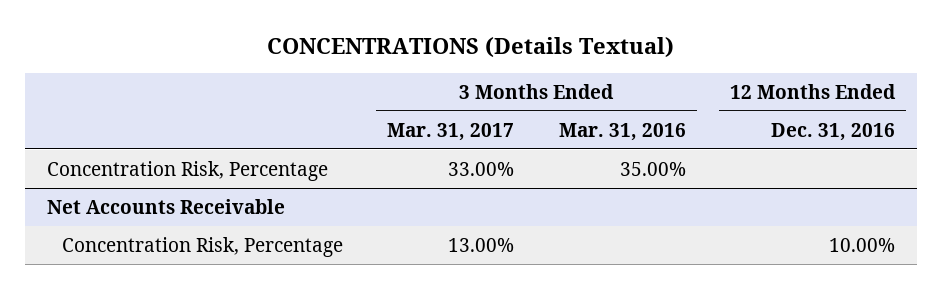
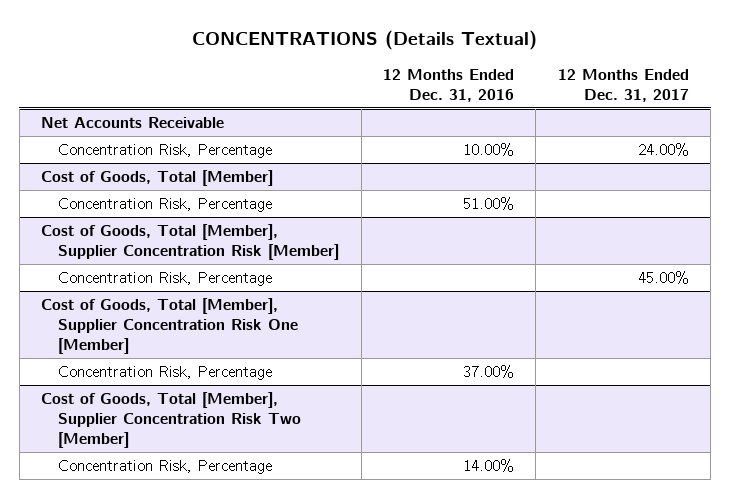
- | 3 Months Ended Mar. 31, 2017 | 3 Months Ended Mar. 31, 2016 | 12 Months Ended Dec. 31, 2016
+ | 12 Months Ended Dec. 31, 2016 | 12 Months Ended Dec. 31, 2017
- Concentration Risk, Percentage | 33.00% | 35.00% |
+ Cost of Goods, Total [Member]
+ Concentration Risk, Percentage | 51.00% |
+ Cost of Goods, Total [Member], Supplier Concentration Risk [Member]
+ Concentration Risk, Percentage | | 45.00%
+ Cost of Goods, Total [Member], Supplier Concentration Risk One [Member]
+ Concentration Risk, Percentage | 37.00% |
+ Cost of Goods, Total [Member], Supplier Concentration Risk Two [Member]
+ Concentration Risk, Percentage | 14.00% |

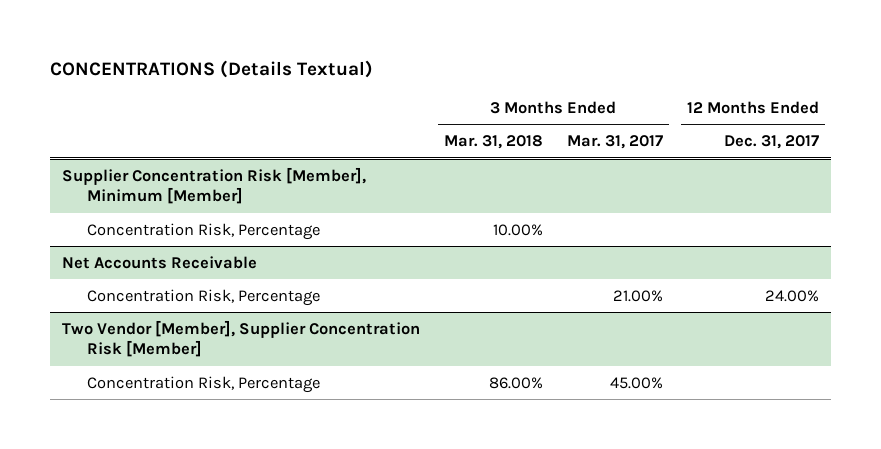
- | 12 Months Ended Dec. 31, 2016 | 12 Months Ended Dec. 31, 2017
+ | 3 Months Ended Mar. 31, 2018 | 3 Months Ended Mar. 31, 2017 | 12 Months Ended Dec. 31, 2017
+ Supplier Concentration Risk [Member], Minimum [Member]
+ Concentration Risk, Percentage | 10.00% | |
- Cost of Goods, Total [Member]
- Concentration Risk, Percentage | 51.00% |
- Cost of Goods, Total [Member], Supplier Concentration Risk [Member]
- Concentration Risk, Percentage | | 45.00%
- Cost of Goods, Total [Member], Supplier Concentration Risk One [Member]
- Concentration Risk, Percentage | 37.00% |
- Cost of Goods, Total [Member], Supplier Concentration Risk Two [Member]
- Concentration Risk, Percentage | 14.00% |
+ Two Vendor [Member], Supplier Concentration Risk [Member]
+ Concentration Risk, Percentage | 86.00% | 45.00% |

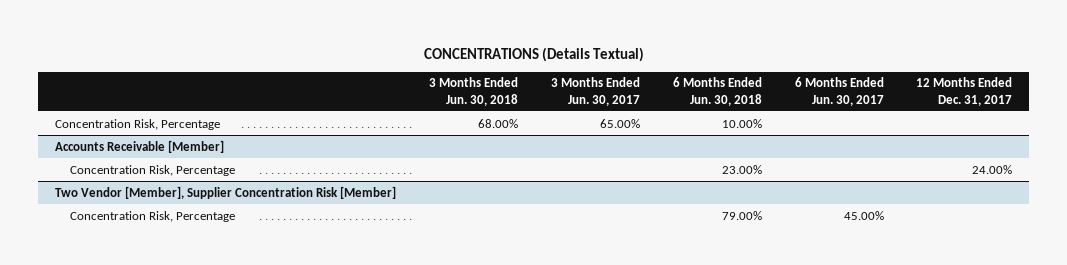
- | 3 Months Ended Mar. 31, 2018 | 3 Months Ended Mar. 31, 2017 | 12 Months Ended Dec. 31, 2017
+ | 3 Months Ended Jun. 30, 2018 | 3 Months Ended Jun. 30, 2017 | 6 Months Ended Jun. 30, 2018 | 6 Months Ended Jun. 30, 2017 | 12 Months Ended Dec. 31, 2017
- Supplier Concentration Risk [Member], Minimum [Member]
- Concentration Risk, Percentage | 10.00% | |
- Net Accounts Receivable
+ Concentration Risk, Percentage | 68.00% | 65.00% | 10.00% | |
+ Accounts Receivable [Member]

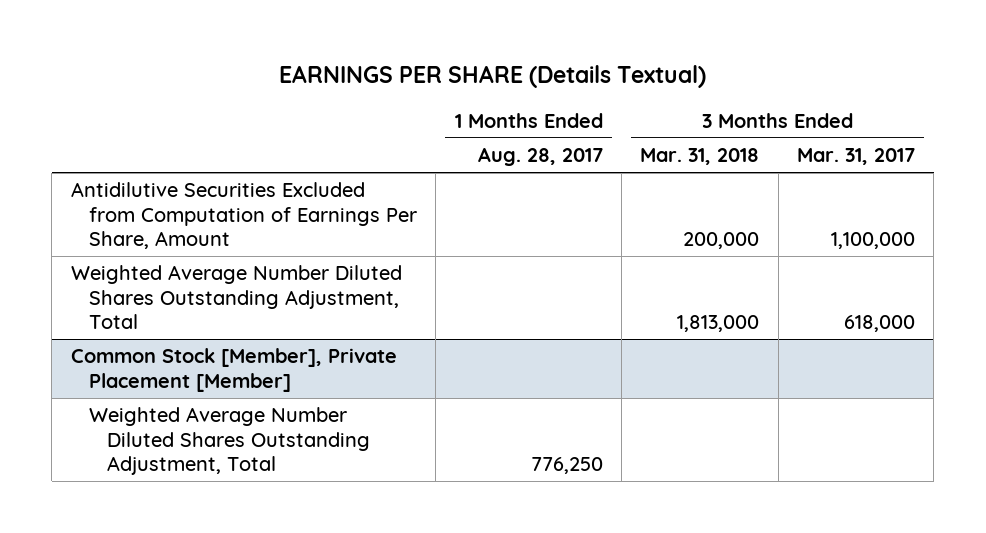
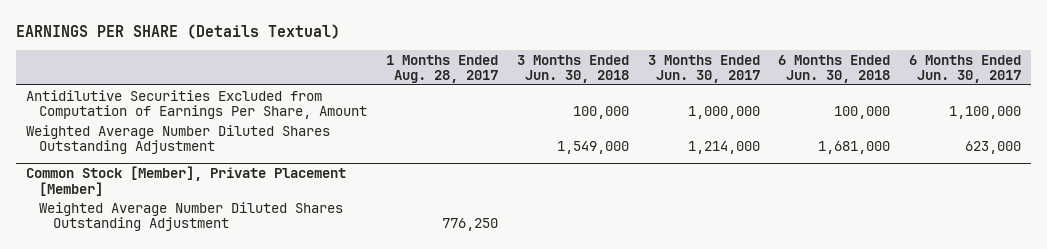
- | 1 Months Ended Aug. 28, 2017 | 3 Months Ended Mar. 31, 2018 | 3 Months Ended Mar. 31, 2017
+ | 1 Months Ended Aug. 28, 2017 | 3 Months Ended Jun. 30, 2018 | 3 Months Ended Jun. 30, 2017 | 6 Months Ended Jun. 30, 2018 | 6 Months Ended Jun. 30, 2017
- Weighted Average Number Diluted Shares Outstanding Adjustment, Total | | 1,813,000 | 618,000
+ Weighted Average Number Diluted Shares Outstanding Adjustment | | 1,549,000 | 1,214,000 | 1,681,000 | 623,000
@ Common Stock [Member], Private Placement [Member]
- Weighted Average Number Diluted Shares Outstanding Adjustment, Total | 776,250 | |
+ Weighted Average Number Diluted Shares Outstanding Adjustment | 776,250 | | | |

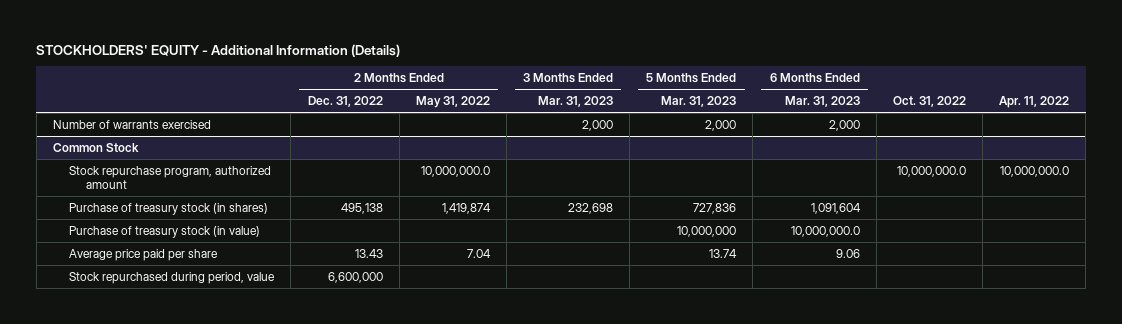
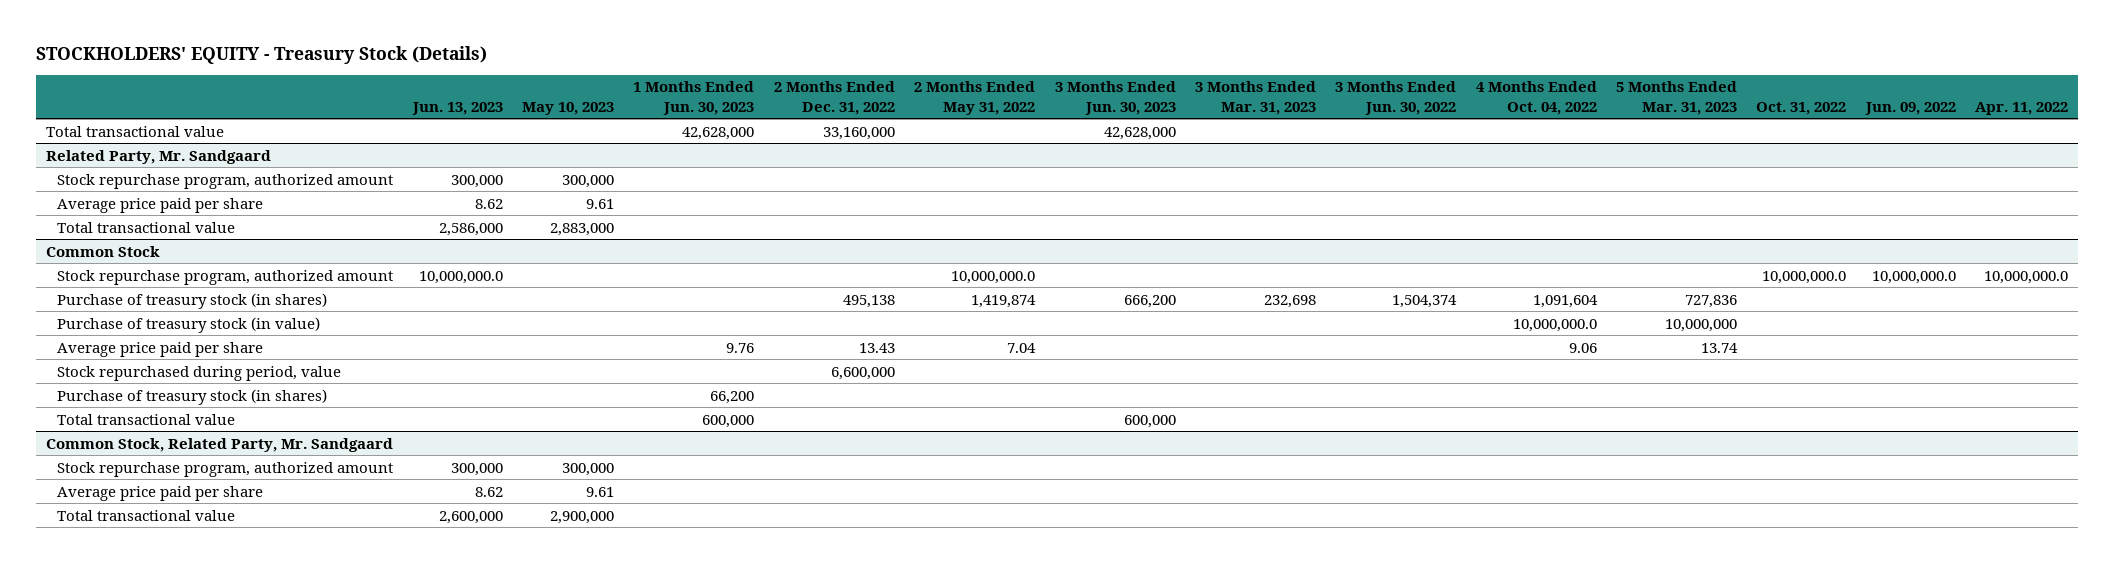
- STOCKHOLDERS' EQUITY - Additional Information (Details)
+ STOCKHOLDERS' EQUITY - Treasury Stock (Details)
- | 2 Months Ended Dec. 31, 2022 | 2 Months Ended May 31, 2022 | 3 Months Ended Mar. 31, 2023 | 5 Months Ended Mar. 31, 2023 | 6 Months Ended Mar. 31, 2023 | Oct. 31, 2022 | Apr. 11, 2022
+ | Jun. 13, 2023 | May 10, 2023 | 1 Months Ended Jun. 30, 2023 | 2 Months Ended Dec. 31, 2022 | 2 Months Ended May 31, 2022 | 3 Months Ended Jun. 30, 2023 | 3 Months Ended Mar. 31, 2023 | 3 Months Ended Jun. 30, 2022 | 4 Months Ended Oct. 04, 2022 | 5 Months Ended Mar. 31, 2023 | Oct. 31, 2022 | Jun. 09, 2022 | Apr. 11, 2022
- Number of warrants exercised | | | 2,000 | 2,000 | 2,000 | |
+ Total transactional value | | | 42,628,000 | 33,160,000 | | 42,628,000 | | | | | | |
+ Related Party, Mr. Sandgaard
+ Stock repurchase program, authorized amount | 300,000 | 300,000 | | | | | | | | | | |
+ Average price paid per share | 8.62 | 9.61 | | | | | | | | | | |
+ Total transactional value | 2,586,000 | 2,883,000 | | | | | | | | | | |
@ Common Stock
+ Purchase of treasury stock (in shares) | | | 66,200 | | | | | | | | | |
+ Total transactional value | | | 600,000 | | | 600,000 | | | | | | |
+ Common Stock, Related Party, Mr. Sandgaard
+ Stock repurchase program, authorized amount | 300,000 | 300,000 | | | | | | | | | | |
+ Average price paid per share | 8.62 | 9.61 | | | | | | | | | | |
+ Total transactional value | 2,600,000 | 2,900,000 | | | | | | | | | | |

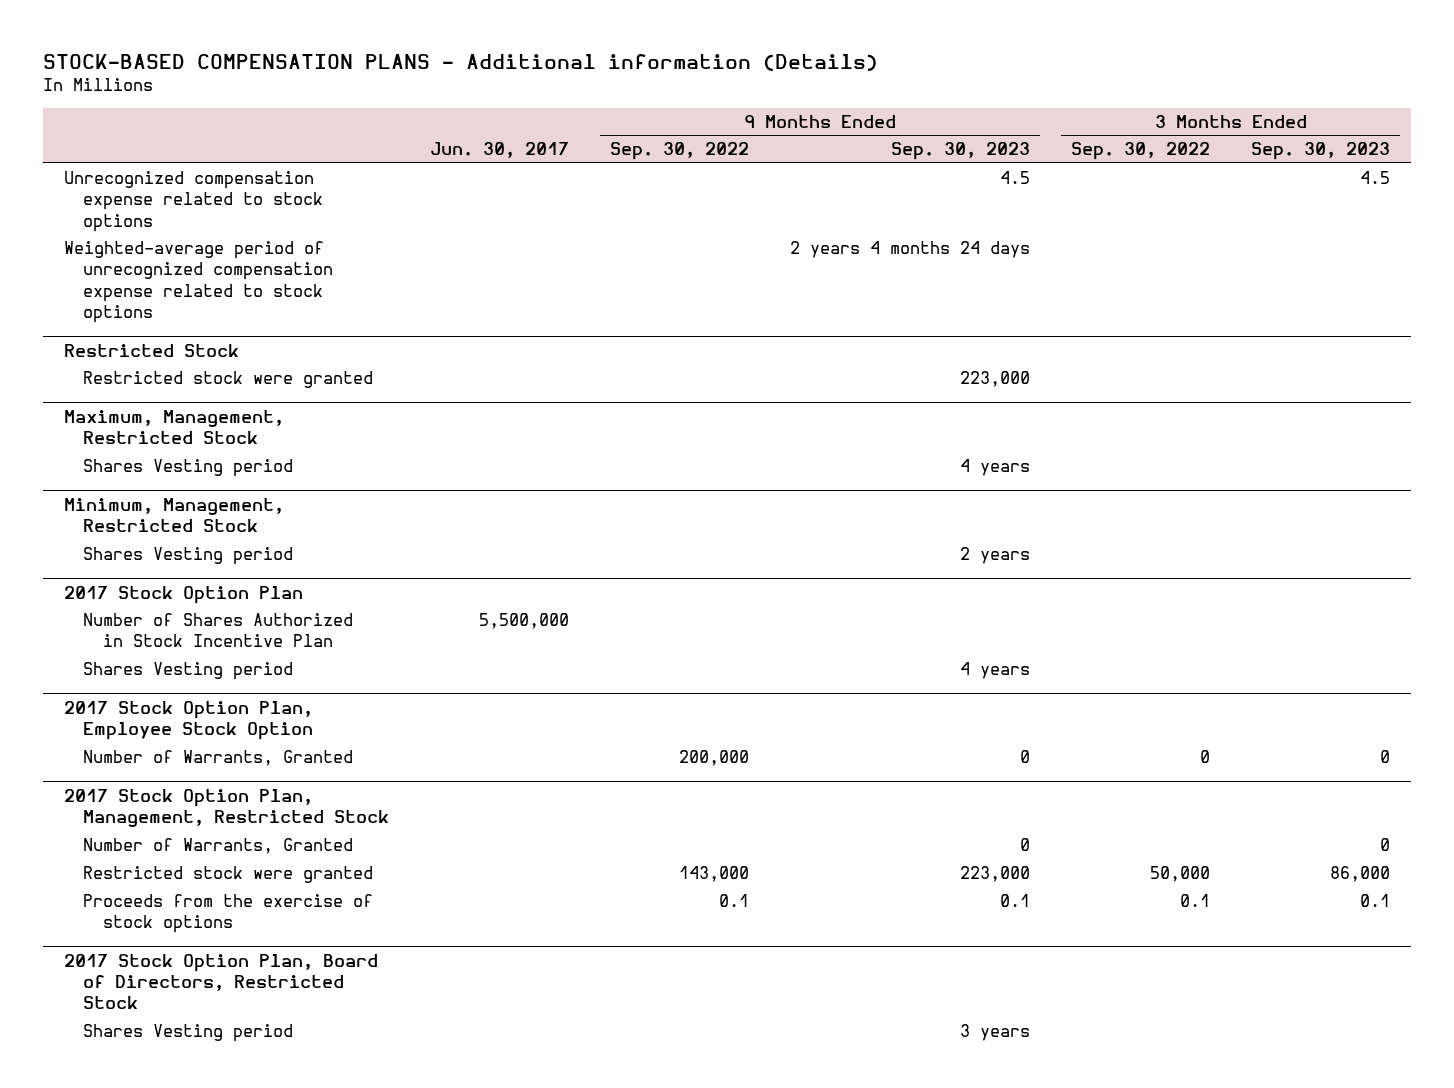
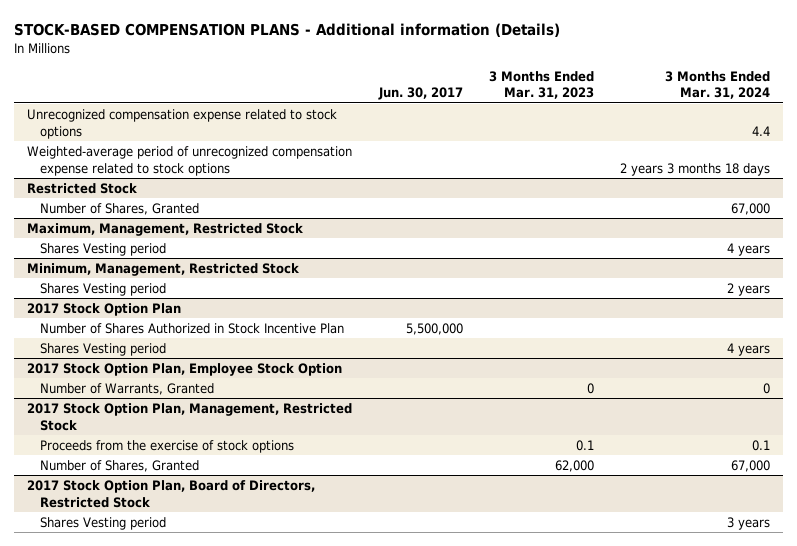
- | Jun. 30, 2017 | 9 Months Ended Sep. 30, 2022 | 9 Months Ended Sep. 30, 2023 | 3 Months Ended Sep. 30, 2022 | 3 Months Ended Sep. 30, 2023
+ | Jun. 30, 2017 | 3 Months Ended Mar. 31, 2023 | 3 Months Ended Mar. 31, 2024
@ Restricted Stock
- Restricted stock were granted | | | 223,000 | |
+ Number of Shares, Granted | | | 67,000
@ 2017 Stock Option Plan, Management, Restricted Stock
- Number of Warrants, Granted | | | 0 | | 0
- Restricted stock were granted | | 143,000 | 223,000 | 50,000 | 86,000
+ Number of Shares, Granted | | 62,000 | 67,000

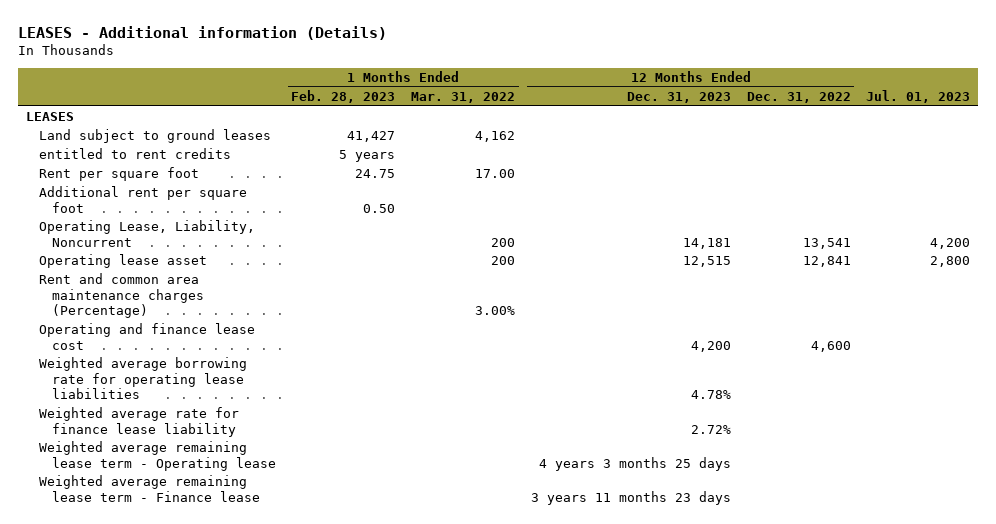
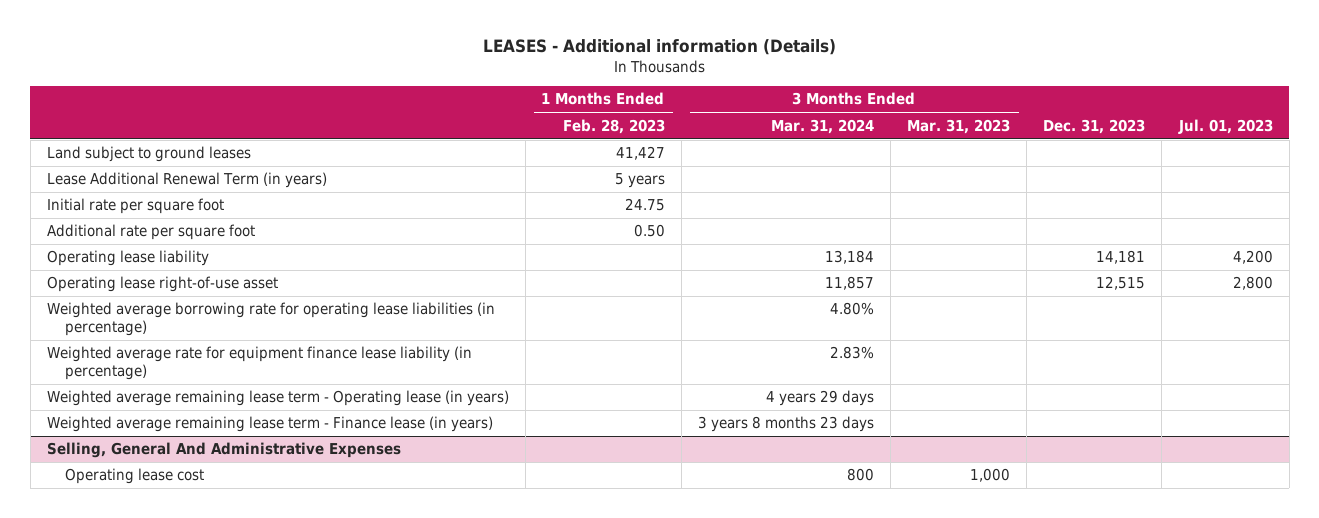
- | 1 Months Ended Feb. 28, 2023 | 1 Months Ended Mar. 31, 2022 | 12 Months Ended Dec. 31, 2023 | 12 Months Ended Dec. 31, 2022 | Jul. 01, 2023
+ | 1 Months Ended Feb. 28, 2023 | 3 Months Ended Mar. 31, 2024 | 3 Months Ended Mar. 31, 2023 | Dec. 31, 2023 | Jul. 01, 2023
- LEASES
- entitled to rent credits | 5 years | | | |
- Rent per square foot | 24.75 | 17.00 | | |
- Additional rent per square foot | 0.50 | | | |
- Operating Lease, Liability, Noncurrent | | 200 | 14,181 | 13,541 | 4,200
- Operating lease asset | | 200 | 12,515 | 12,841 | 2,800
- Rent and common area maintenance charges (Percentage) | | 3.00% | | |
- Operating and finance lease cost | | | 4,200 | 4,600 |
- Weighted average borrowing rate for operating lease liabilities | | | 4.78% | |
- Weighted average rate for finance lease liability | | | 2.72% | |
- Weighted average remaining lease term - Operating lease | | | 4 years 3 months 25 days | |
- Weighted average remaining lease term - Finance lease | | | 3 years 11 months 23 days | |
+ Lease Additional Renewal Term (in years) | 5 years | | | |
+ Initial rate per square foot | 24.75 | | | |
+ Additional rate per square foot | 0.50 | | | |
+ Operating lease liability | | 13,184 | | 14,181 | 4,200
+ Operating lease right-of-use asset | | 11,857 | | 12,515 | 2,800
+ Weighted average borrowing rate for operating lease liabilities (in percentage) | | 4.80% | | |
+ Weighted average rate for equipment finance lease liability (in percentage) | | 2.83% | | |
+ Weighted average remaining lease term - Operating lease (in years) | | 4 years 29 days | | |
+ Weighted average remaining lease term - Finance lease (in years) | | 3 years 8 months 23 days | | |
+ Selling, General And Administrative Expenses
+ Operating lease cost | | 800 | 1,000 | |

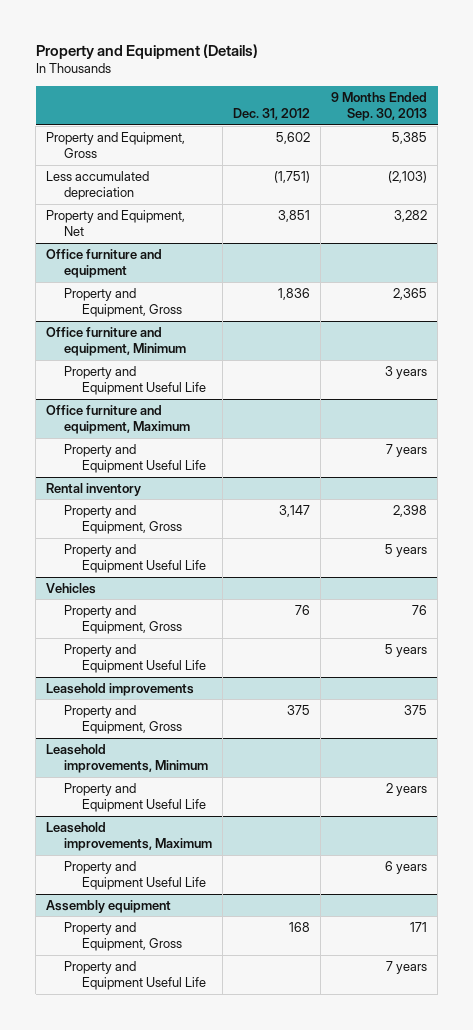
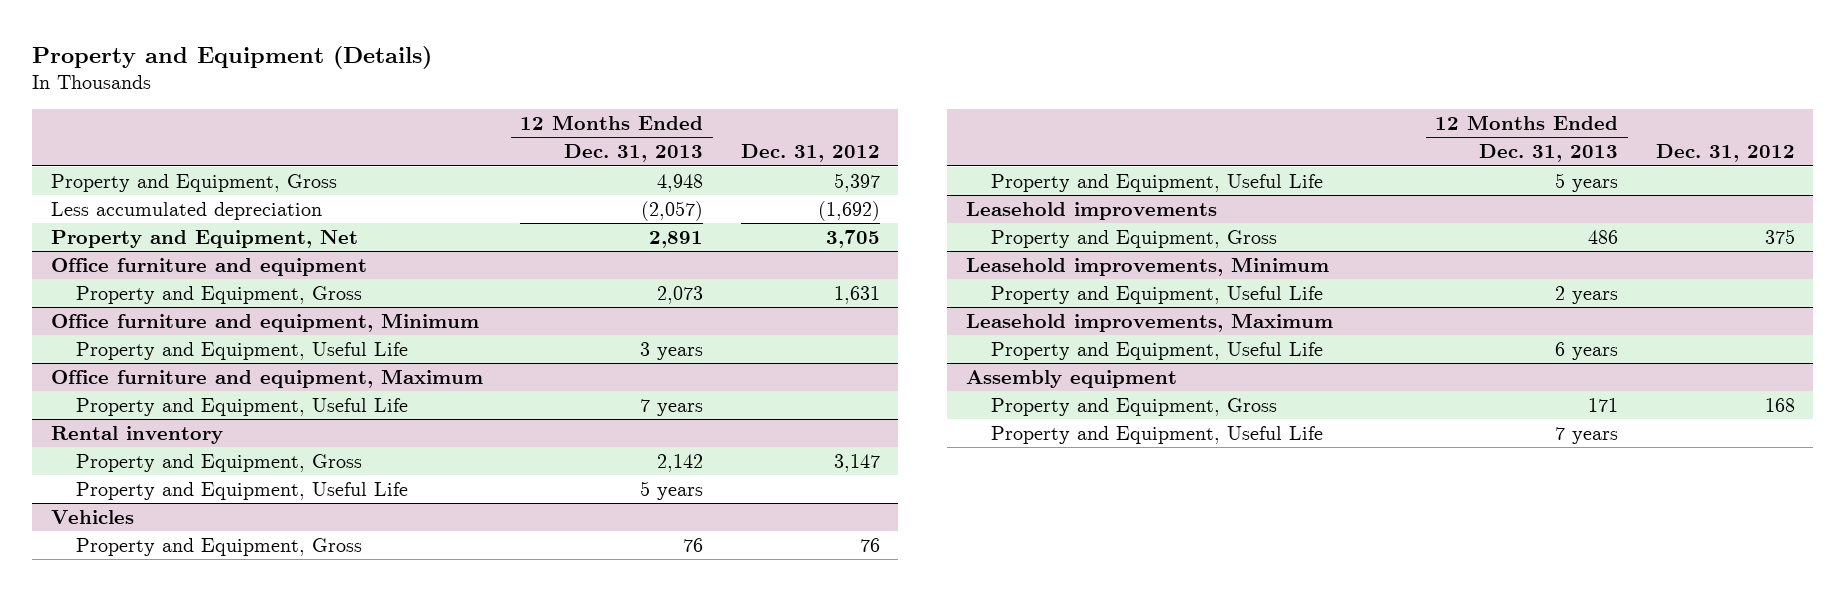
- | Dec. 31, 2012 | 9 Months Ended Sep. 30, 2013
+ | 12 Months Ended Dec. 31, 2013 | Dec. 31, 2012
- Property and Equipment, Gross | 5,602 | 5,385
- Less accumulated depreciation | (1,751) | (2,103)
- Property and Equipment, Net | 3,851 | 3,282
+ Property and Equipment, Gross | 4,948 | 5,397
+ Less accumulated depreciation | (2,057) | (1,692)
+ Property and Equipment, Net | 2,891 | 3,705
@ Office furniture and equipment
- Property and Equipment, Gross | 1,836 | 2,365
+ Property and Equipment, Gross | 2,073 | 1,631
@ Office furniture and equipment, Minimum
- Property and Equipment Useful Life | | 3 years
+ Property and Equipment, Useful Life | 3 years |
@ Office furniture and equipment, Maximum
- Property and Equipment Useful Life | | 7 years
+ Property and Equipment, Useful Life | 7 years |
@ Rental inventory
- Property and Equipment Useful Life | | 5 years
+ Property and Equipment, Useful Life | 5 years |
@ Vehicles
- Property and Equipment Useful Life | | 5 years
+ Property and Equipment, Useful Life | 5 years |
@ Leasehold improvements, Minimum
- Property and Equipment Useful Life | | 2 years
+ Property and Equipment, Useful Life | 2 years |
@ Leasehold improvements, Maximum
- Property and Equipment Useful Life | | 6 years
+ Property and Equipment, Useful Life | 6 years |
@ Assembly equipment
- Property and Equipment Useful Life | | 7 years
+ Property and Equipment, Useful Life | 7 years |

